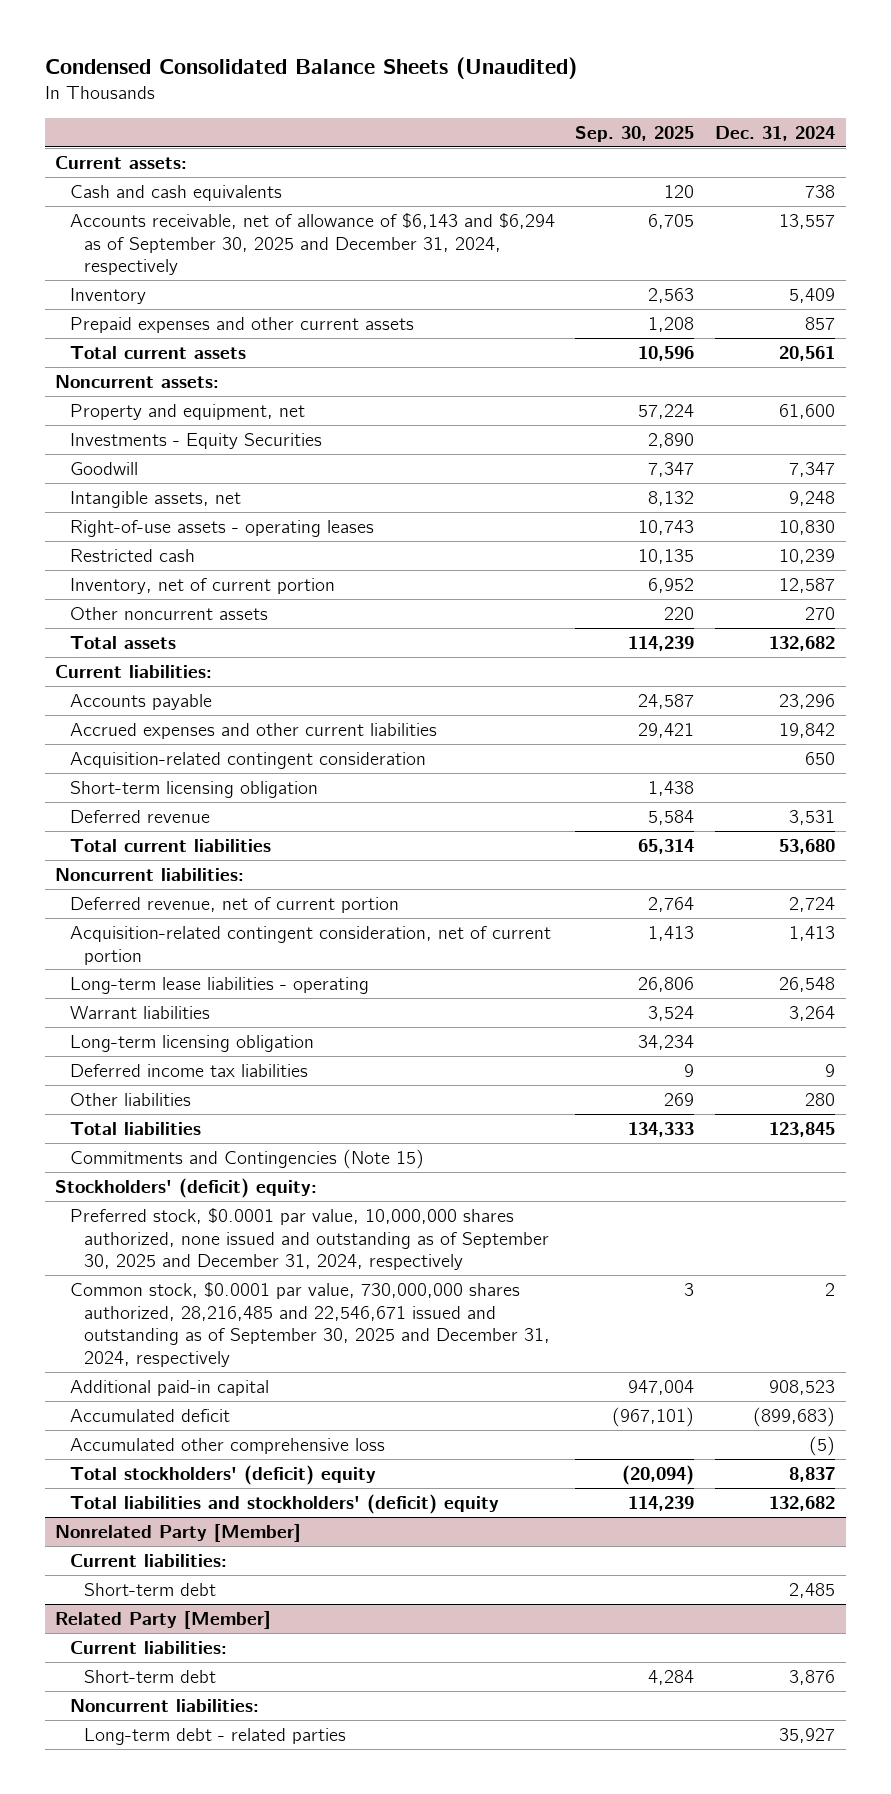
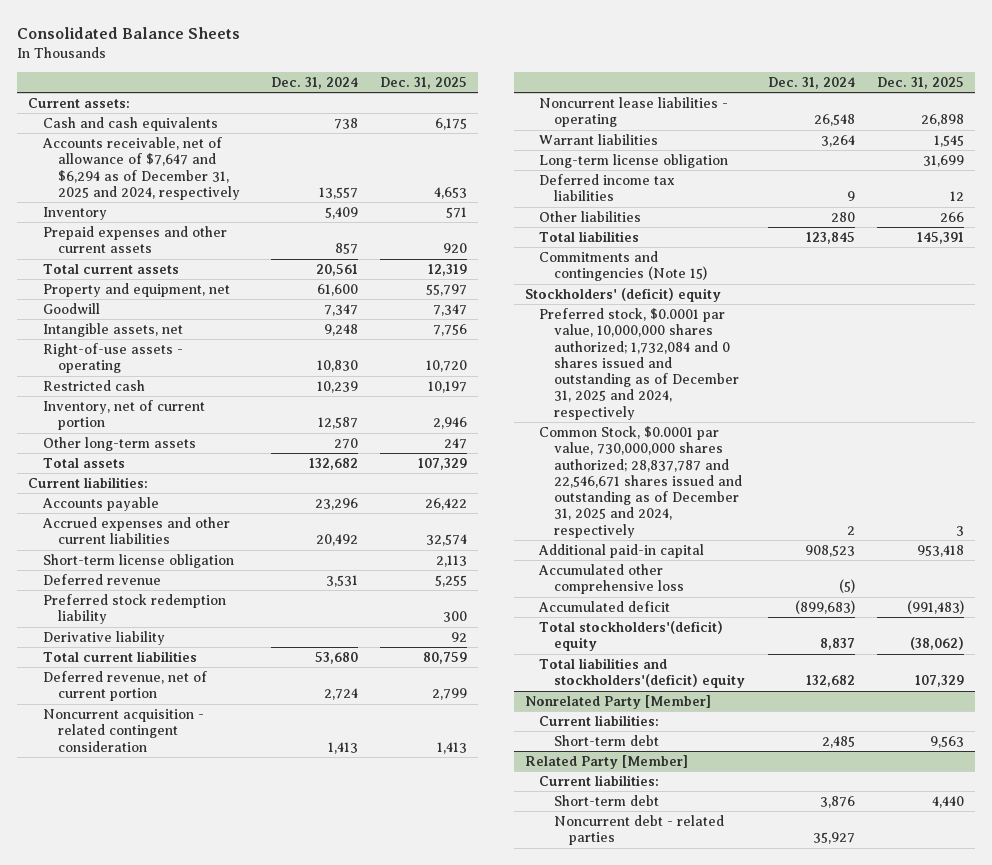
- Condensed Consolidated Balance Sheets (Unaudited)
+ Consolidated Balance Sheets
- | Sep. 30, 2025 | Dec. 31, 2024
+ | Dec. 31, 2024 | Dec. 31, 2025
- Accounts receivable, net of allowance of $6,143 and $6,294 as of September 30, 2025 and December 31, 2024, respectively | 6,705 | 13,557
+ Accounts receivable, net of allowance of $7,647 and $6,294 as of December 31, 2025 and 2024, respectively | 13,557 | 4,653
- Noncurrent assets:
- Investments - Equity Securities | 2,890 |
- Right-of-use assets - operating leases | 10,743 | 10,830
+ Right-of-use assets - operating | 10,830 | 10,720
- Other noncurrent assets | 220 | 270
+ Other long-term assets | 270 | 247
- Accrued expenses and other current liabilities | 29,421 | 19,842
- Acquisition-related contingent consideration | | 650
- Short-term licensing obligation | 1,438 |
+ Accrued expenses and other current liabilities | 20,492 | 32,574
+ Short-term license obligation | | 2,113
+ Preferred stock redemption liability | | 300
+ Derivative liability | | 92
- Noncurrent liabilities:
- Acquisition-related contingent consideration, net of current portion | 1,413 | 1,413
- Long-term lease liabilities - operating | 26,806 | 26,548
+ Noncurrent acquisition - related contingent consideration | 1,413 | 1,413
+ Noncurrent lease liabilities - operating | 26,548 | 26,898
- Long-term licensing obligation | 34,234 |
+ Long-term license obligation | | 31,699
- Commitments and Contingencies (Note 15)
- Stockholders' (deficit) equity:
- Preferred stock, $0.0001 par value, 10,000,000 shares authorized, none issued and outstanding as of September 30, 2025 and December 31, 2024, respectively
- Common stock, $0.0001 par value, 730,000,000 shares authorized, 28,216,485 and 22,546,671 issued and outstanding as of September 30, 2025 and December 31, 2024, respectively | 3 | 2
+ Commitments and contingencies (Note 15)
+ Stockholders' (deficit) equity
+ Preferred stock, $0.0001 par value, 10,000,000 shares authorized; 1,732,084 and 0 shares issued and outstanding as of December 31, 2025 and 2024, respectively
+ Common Stock, $0.0001 par value, 730,000,000 shares authorized; 28,837,787 and 22,546,671 shares issued and outstanding as of December 31, 2025 and 2024, respectively | 2 | 3
- Total stockholders' (deficit) equity | (20,094) | 8,837
- Total liabilities and stockholders' (deficit) equity | 114,239 | 132,682
moved down: Accumulated deficit | (899,683) | (991,483)
+ Total stockholders'(deficit) equity | 8,837 | (38,062)
+ Total liabilities and stockholders'(deficit) equity | 132,682 | 107,329
@ Related Party [Member]
- Noncurrent liabilities:
- Long-term debt - related parties | | 35,927
+ Noncurrent debt - related parties | 35,927 |

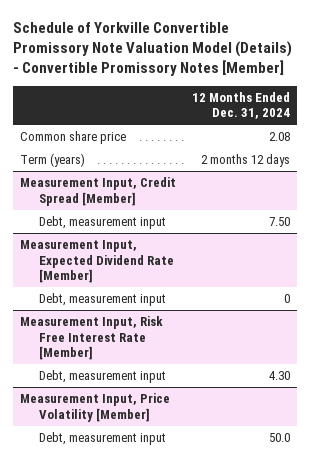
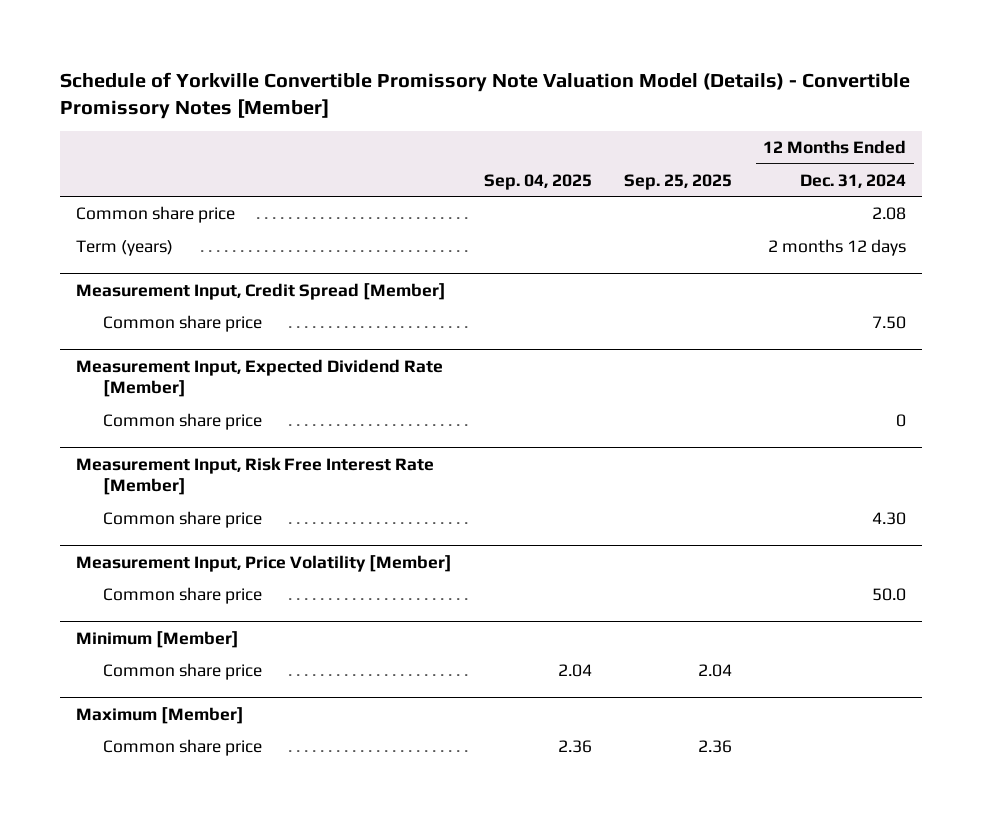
- | 12 Months Ended Dec. 31, 2024
+ | Sep. 04, 2025 | Sep. 25, 2025 | 12 Months Ended Dec. 31, 2024
@ Measurement Input, Credit Spread [Member]
- Debt, measurement input | 7.50
+ Common share price | | | 7.50
@ Measurement Input, Expected Dividend Rate [Member]
- Debt, measurement input | 0
+ Common share price | | | 0
@ Measurement Input, Risk Free Interest Rate [Member]
- Debt, measurement input | 4.30
+ Common share price | | | 4.30
@ Measurement Input, Price Volatility [Member]
- Debt, measurement input | 50.0
+ Common share price | | | 50.0
+ Minimum [Member]
+ Common share price | 2.04 | 2.04 |
+ Maximum [Member]
+ Common share price | 2.36 | 2.36 |

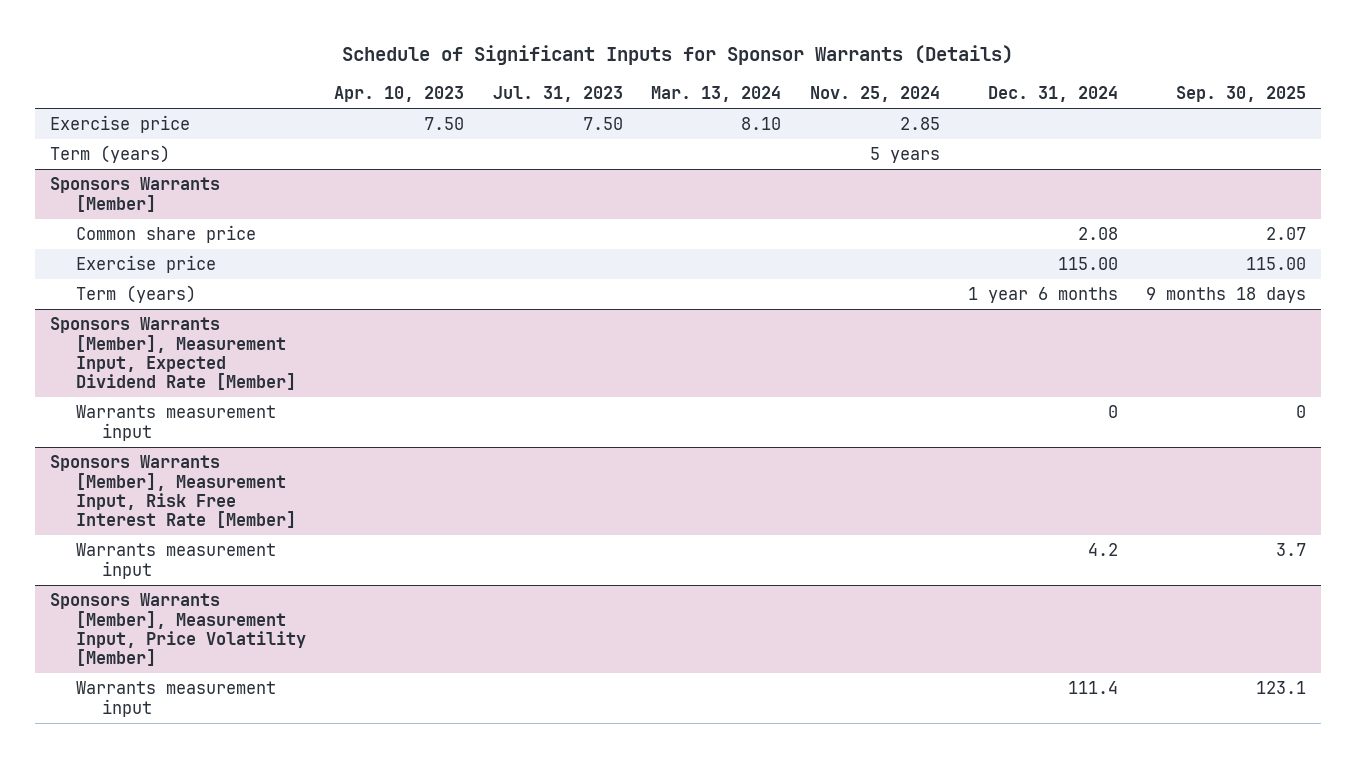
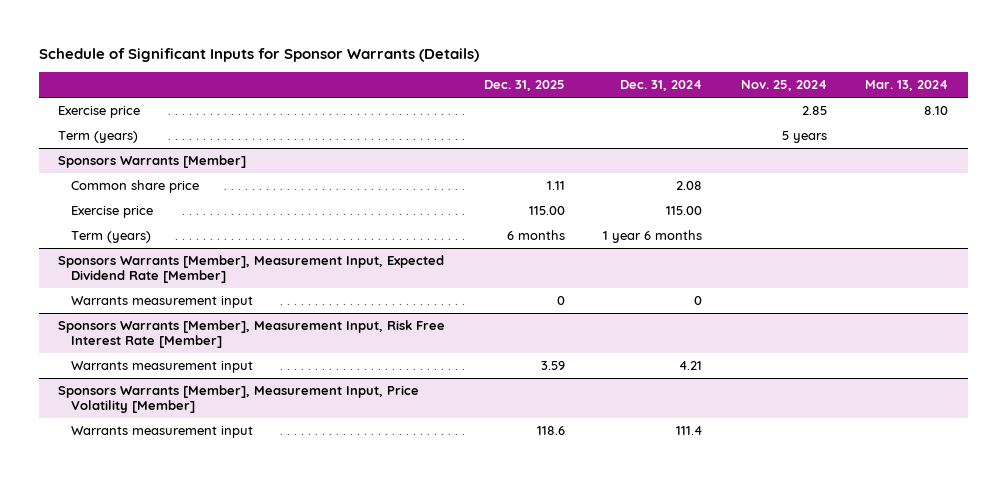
- | Apr. 10, 2023 | Jul. 31, 2023 | Mar. 13, 2024 | Nov. 25, 2024 | Dec. 31, 2024 | Sep. 30, 2025
+ | Dec. 31, 2025 | Dec. 31, 2024 | Nov. 25, 2024 | Mar. 13, 2024
@ Sponsors Warrants [Member], Measurement Input, Risk Free Interest Rate [Member]
- Warrants measurement input | | | | | 4.2 | 3.7
+ Warrants measurement input | 3.59 | 4.21 | |

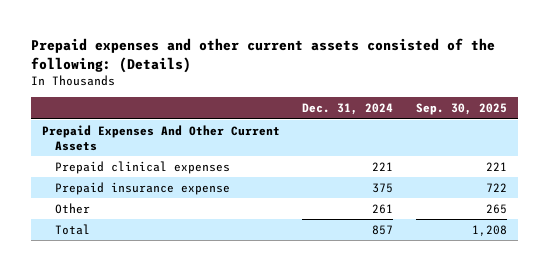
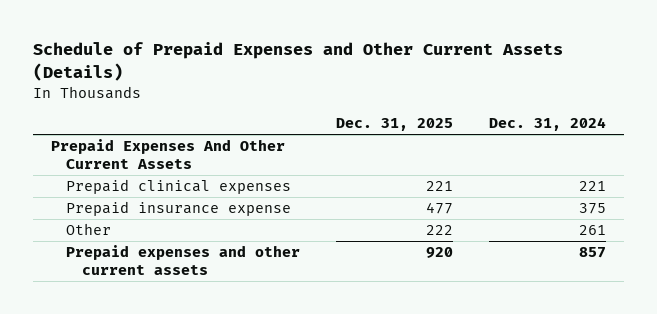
- Prepaid expenses and other current assets consisted of the following: (Details)
+ Schedule of Prepaid Expenses and Other Current Assets (Details)
- | Dec. 31, 2024 | Sep. 30, 2025
+ | Dec. 31, 2025 | Dec. 31, 2024
- Total | 857 | 1,208
+ Prepaid expenses and other current assets | 920 | 857

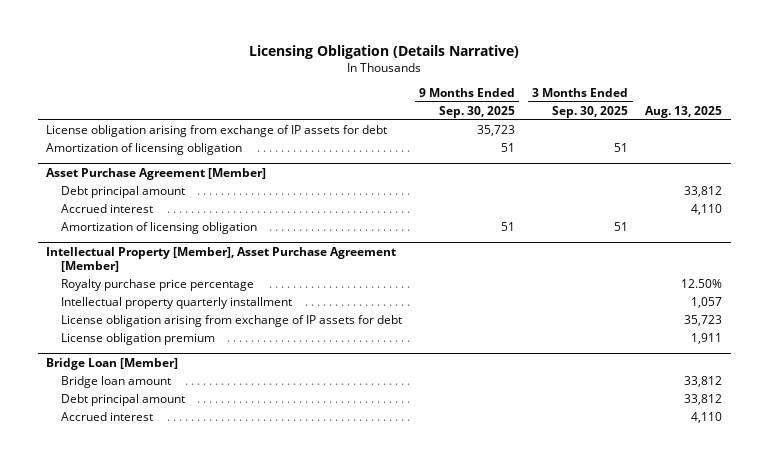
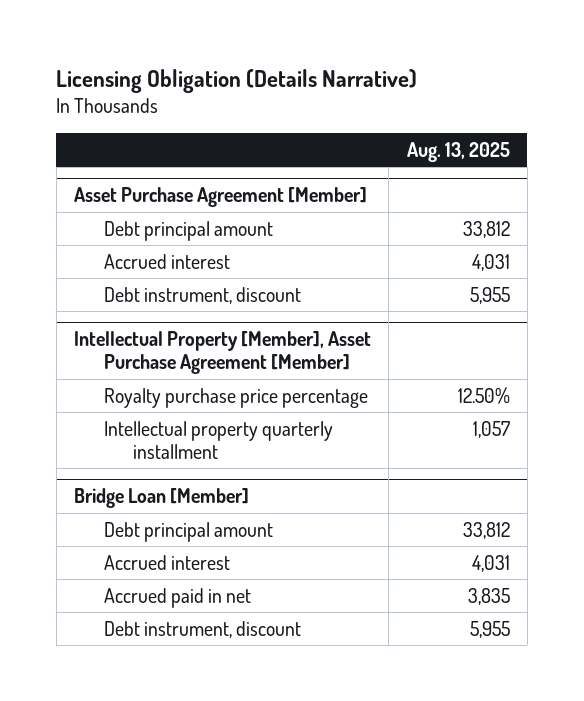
- | 9 Months Ended Sep. 30, 2025 | 3 Months Ended Sep. 30, 2025 | Aug. 13, 2025
+ | Aug. 13, 2025
- License obligation arising from exchange of IP assets for debt | 35,723 | |
- Amortization of licensing obligation | 51 | 51 |
@ Asset Purchase Agreement [Member]
- Accrued interest | | | 4,110
- Amortization of licensing obligation | 51 | 51 |
+ Accrued interest | 4,031
+ Debt instrument, discount | 5,955
@ Intellectual Property [Member], Asset Purchase Agreement [Member]
- License obligation arising from exchange of IP assets for debt | | | 35,723
- License obligation premium | | | 1,911
@ Bridge Loan [Member]
- Bridge loan amount | | | 33,812
- Accrued interest | | | 4,110
+ Accrued interest | 4,031
+ Accrued paid in net | 3,835
+ Debt instrument, discount | 5,955

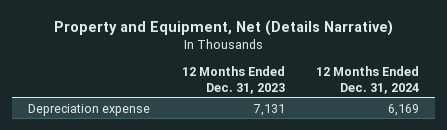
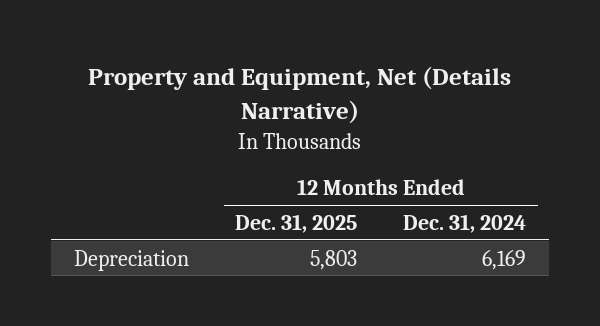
- | 12 Months Ended Dec. 31, 2023 | 12 Months Ended Dec. 31, 2024
+ | 12 Months Ended Dec. 31, 2025 | 12 Months Ended Dec. 31, 2024
- Depreciation expense | 7,131 | 6,169
+ Depreciation | 5,803 | 6,169

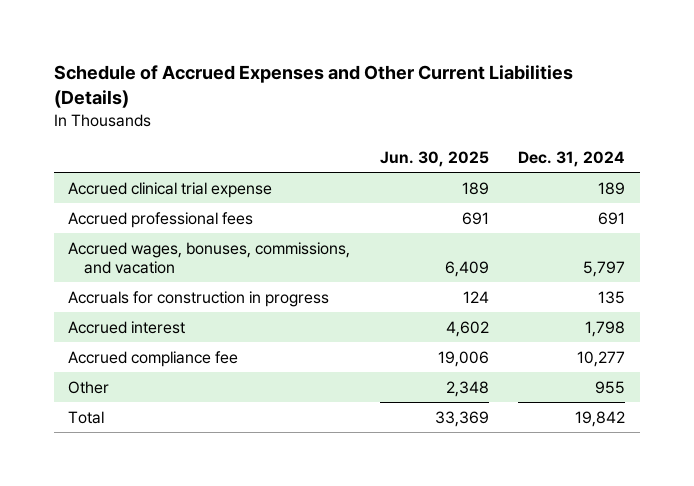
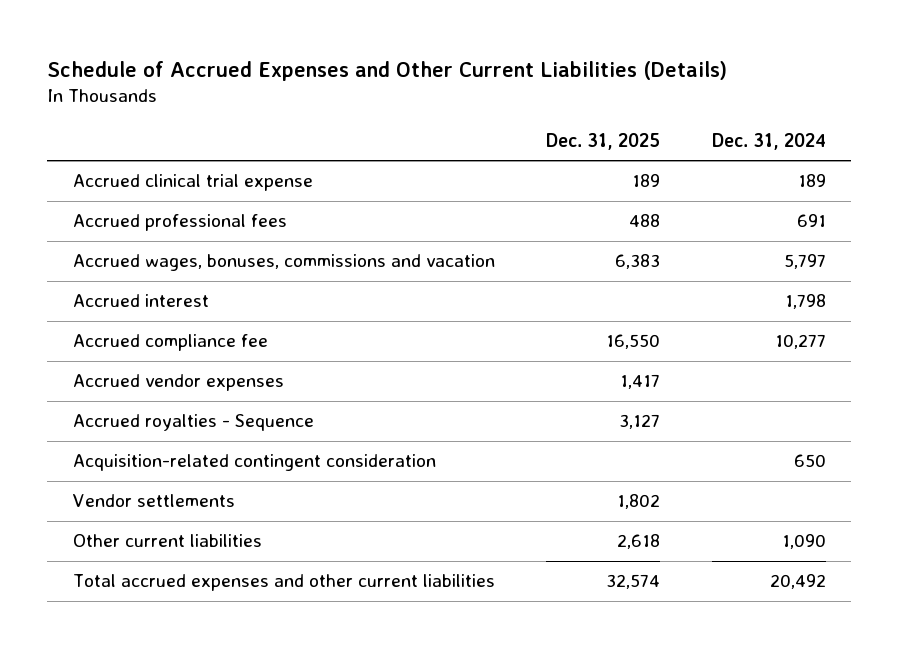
- | Jun. 30, 2025 | Dec. 31, 2024
+ | Dec. 31, 2025 | Dec. 31, 2024
- Accrued wages, bonuses, commissions, and vacation | 6,409 | 5,797
- Accruals for construction in progress | 124 | 135
+ Accrued wages, bonuses, commissions and vacation | 6,383 | 5,797
- Other | 2,348 | 955
- Total | 33,369 | 19,842
+ Accrued vendor expenses | 1,417 |
+ Accrued royalties - Sequence | 3,127 |
+ Acquisition-related contingent consideration | | 650
+ Vendor settlements | 1,802 |
+ Other current liabilities | 2,618 | 1,090
+ Total accrued expenses and other current liabilities | 32,574 | 20,492

